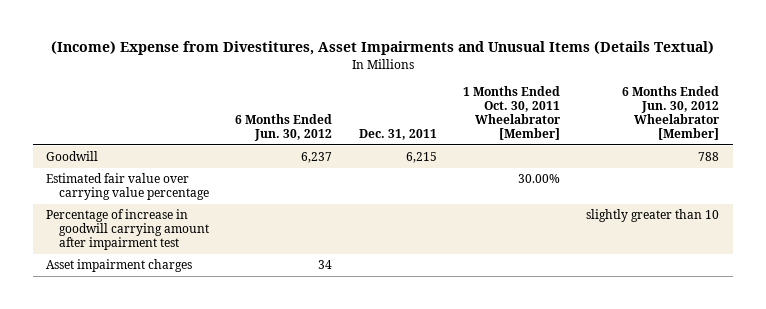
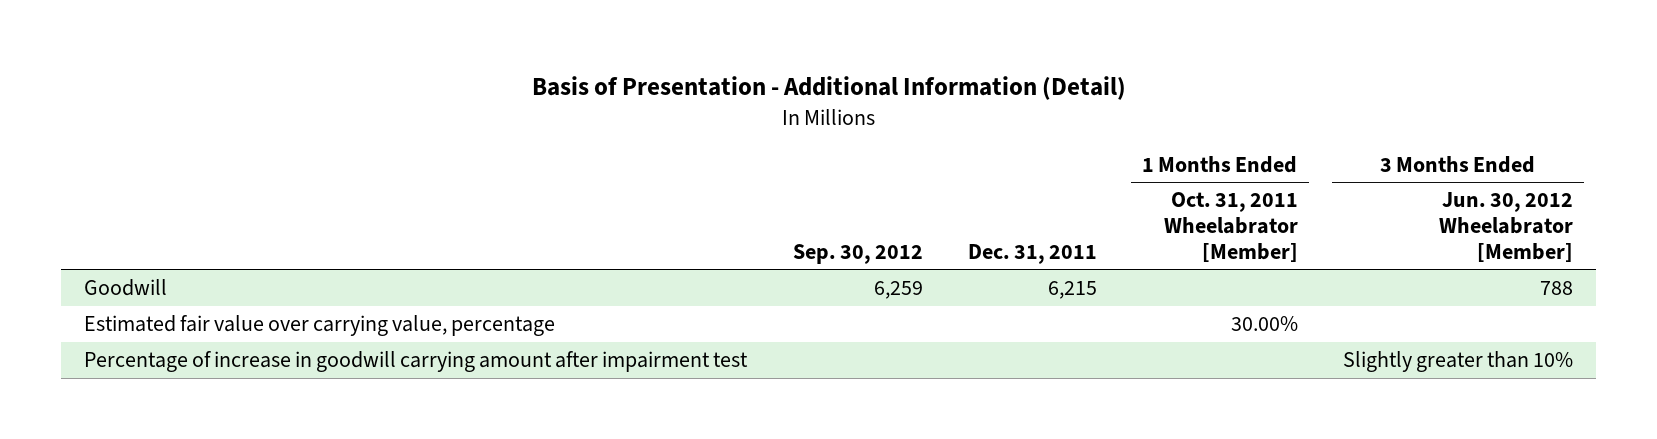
- (Income) Expense from Divestitures, Asset Impairments and Unusual Items (Details Textual)
+ Basis of Presentation - Additional Information (Detail)
- | 6 Months Ended Jun. 30, 2012 | Dec. 31, 2011 | 1 Months Ended Oct. 30, 2011 Wheelabrator [Member] | 6 Months Ended Jun. 30, 2012 Wheelabrator [Member]
+ | Sep. 30, 2012 | Dec. 31, 2011 | 1 Months Ended Oct. 31, 2011 Wheelabrator [Member] | 3 Months Ended Jun. 30, 2012 Wheelabrator [Member]
- Estimated fair value over carrying value percentage | | | 30.00% |
+ Estimated fair value over carrying value, percentage | | | 30.00% |
- Asset impairment charges | 34 | | |

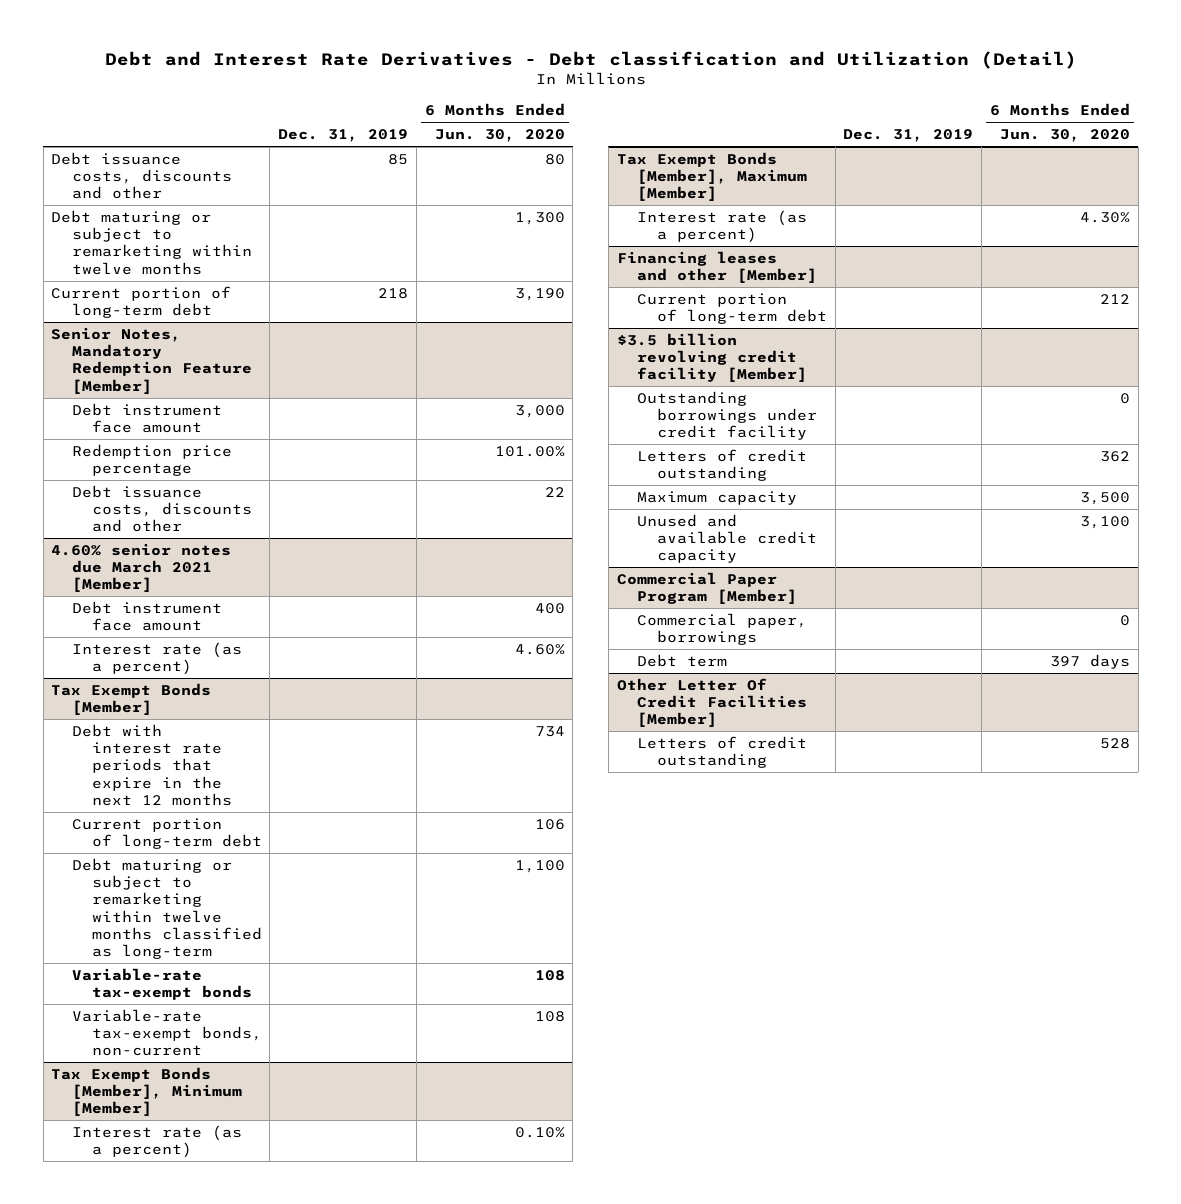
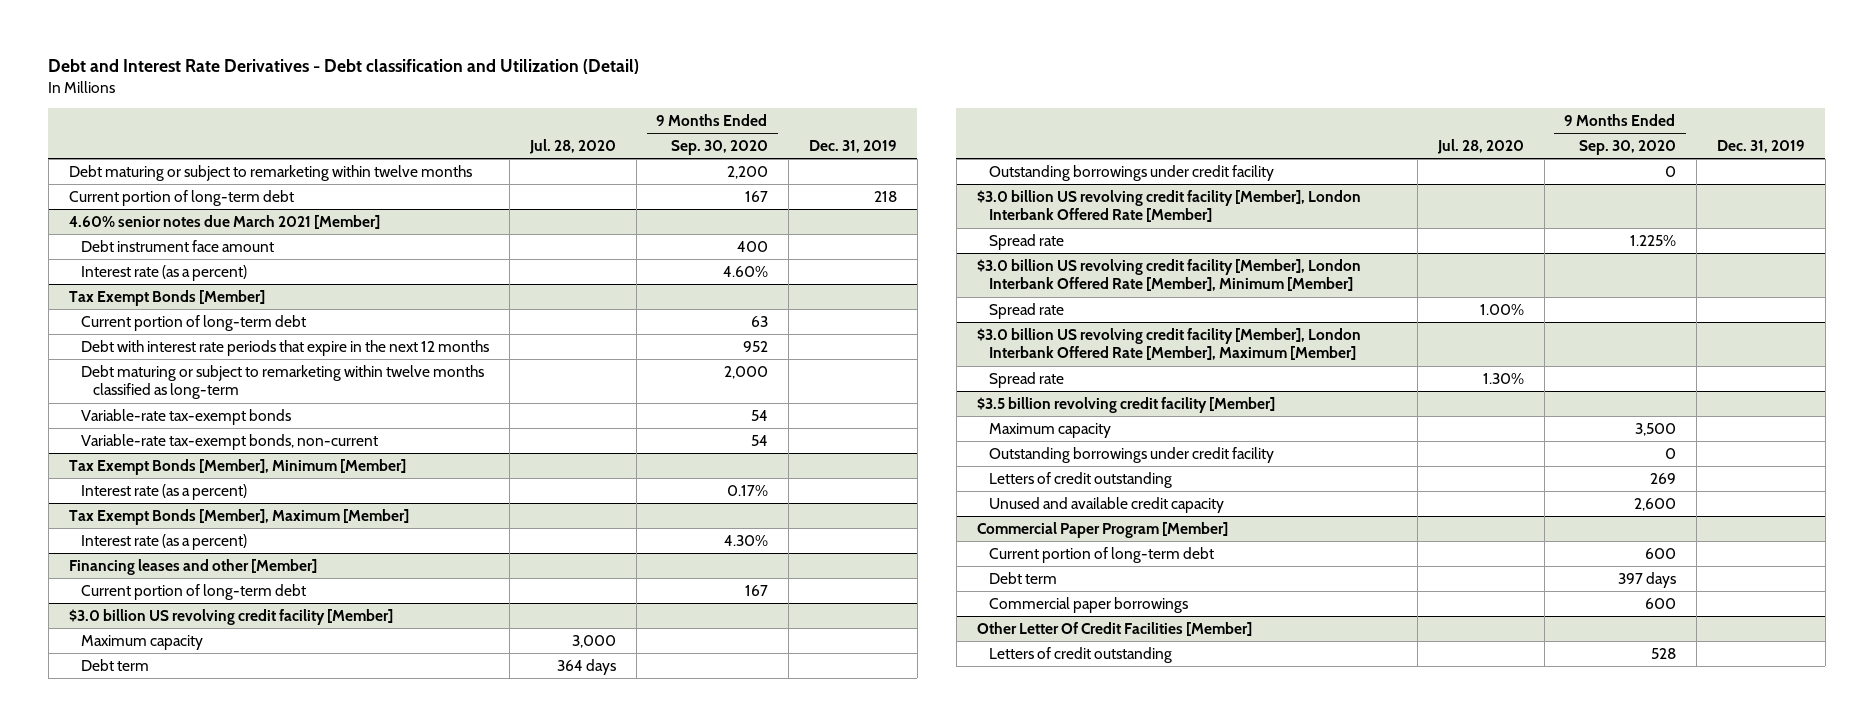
- | Dec. 31, 2019 | 6 Months Ended Jun. 30, 2020
+ | Jul. 28, 2020 | 9 Months Ended Sep. 30, 2020 | Dec. 31, 2019
- Debt issuance costs, discounts and other | 85 | 80
- Senior Notes, Mandatory Redemption Feature [Member]
- Debt instrument face amount | | 3,000
- Redemption price percentage | | 101.00%
- Debt issuance costs, discounts and other | | 22
@ Tax Exempt Bonds [Member]
moved down: Debt with interest rate periods that expire in the next 12 months | | 952 |
+ $3.0 billion US revolving credit facility [Member]
+ Maximum capacity | 3,000 | |
+ Debt term | 364 days | |
+ Outstanding borrowings under credit facility | | 0 |
+ $3.0 billion US revolving credit facility [Member], London Interbank Offered Rate [Member]
+ Spread rate | | 1.225% |
+ $3.0 billion US revolving credit facility [Member], London Interbank Offered Rate [Member], Minimum [Member]
+ Spread rate | 1.00% | |
+ $3.0 billion US revolving credit facility [Member], London Interbank Offered Rate [Member], Maximum [Member]
+ Spread rate | 1.30% | |
@ $3.5 billion revolving credit facility [Member]
moved up: Maximum capacity | | 3,500 |
@ Commercial Paper Program [Member]
- Commercial paper, borrowings | | 0
+ Current portion of long-term debt | | 600 |
+ Commercial paper borrowings | | 600 |

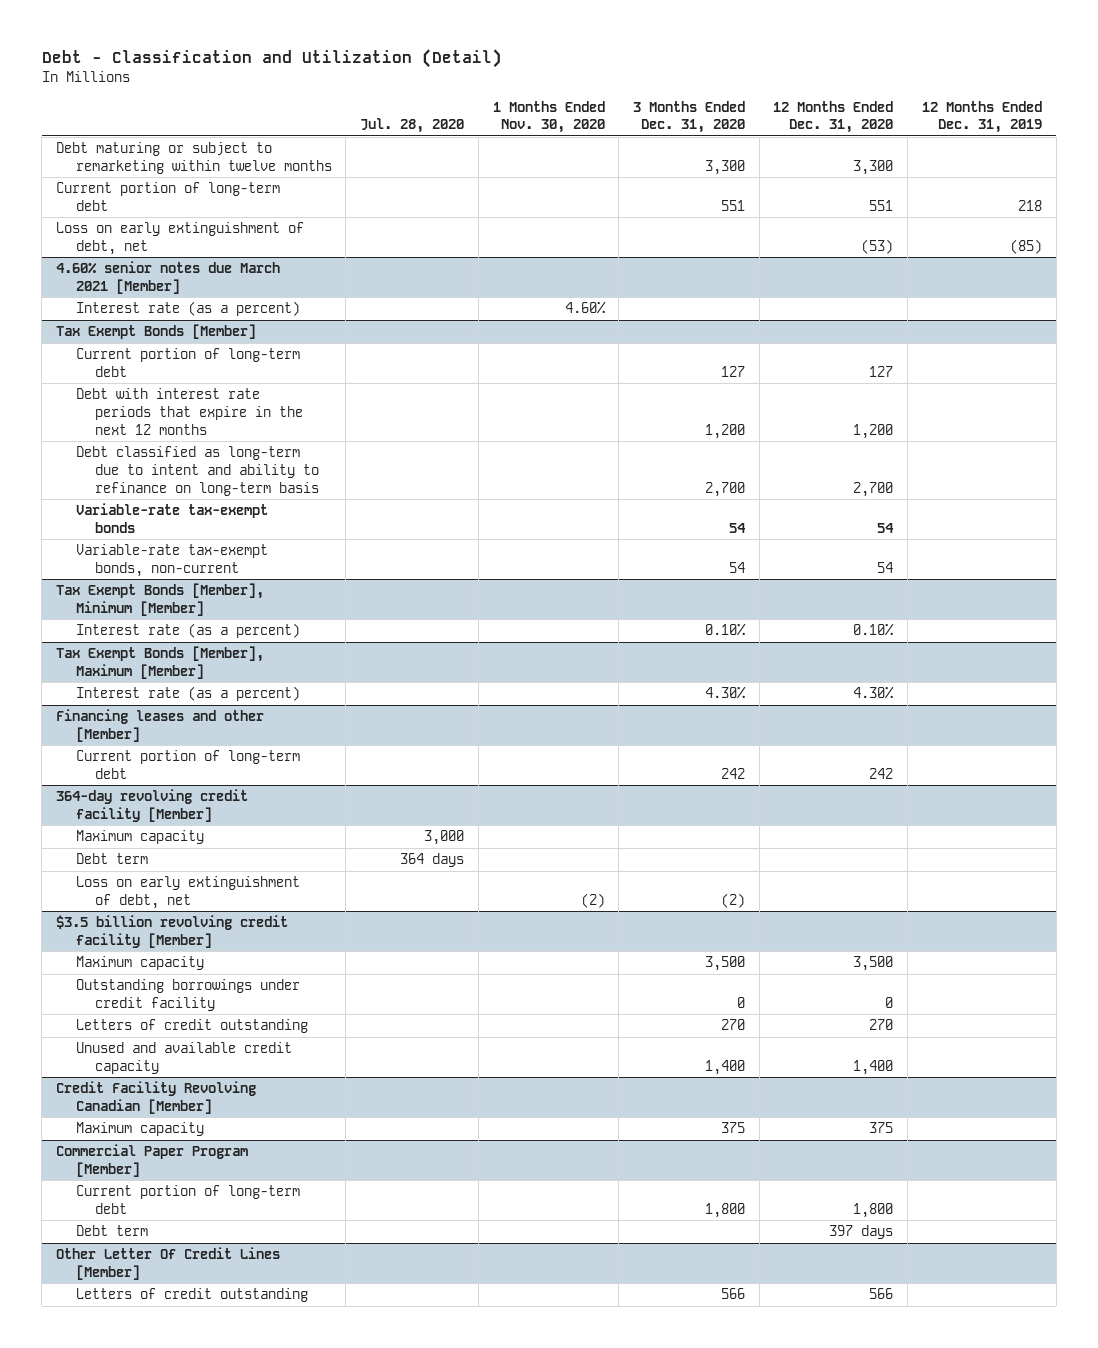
- Debt and Interest Rate Derivatives - Debt classification and Utilization (Detail)
+ Debt - Classification and Utilization (Detail)
- | Jul. 28, 2020 | 9 Months Ended Sep. 30, 2020 | Dec. 31, 2019
+ | Jul. 28, 2020 | 1 Months Ended Nov. 30, 2020 | 3 Months Ended Dec. 31, 2020 | 12 Months Ended Dec. 31, 2020 | 12 Months Ended Dec. 31, 2019
+ Loss on early extinguishment of debt, net | | | | (53) | (85)
@ 4.60% senior notes due March 2021 [Member]
- Debt instrument face amount | | 400 |
@ Tax Exempt Bonds [Member]
- Debt maturing or subject to remarketing within twelve months classified as long-term | | 2,000 |
+ Debt classified as long-term due to intent and ability to refinance on long-term basis | | | 2,700 | 2,700 |
- $3.0 billion US revolving credit facility [Member]
+ 364-day revolving credit facility [Member]
- Outstanding borrowings under credit facility | | 0 |
- $3.0 billion US revolving credit facility [Member], London Interbank Offered Rate [Member]
- Spread rate | | 1.225% |
- $3.0 billion US revolving credit facility [Member], London Interbank Offered Rate [Member], Minimum [Member]
- Spread rate | 1.00% | |
- $3.0 billion US revolving credit facility [Member], London Interbank Offered Rate [Member], Maximum [Member]
- Spread rate | 1.30% | |
+ Loss on early extinguishment of debt, net | | (2) | (2) | |
+ Credit Facility Revolving Canadian [Member]
+ Maximum capacity | | | 375 | 375 |
@ Commercial Paper Program [Member]
- Commercial paper borrowings | | 600 |
- Other Letter Of Credit Facilities [Member]
+ Other Letter Of Credit Lines [Member]

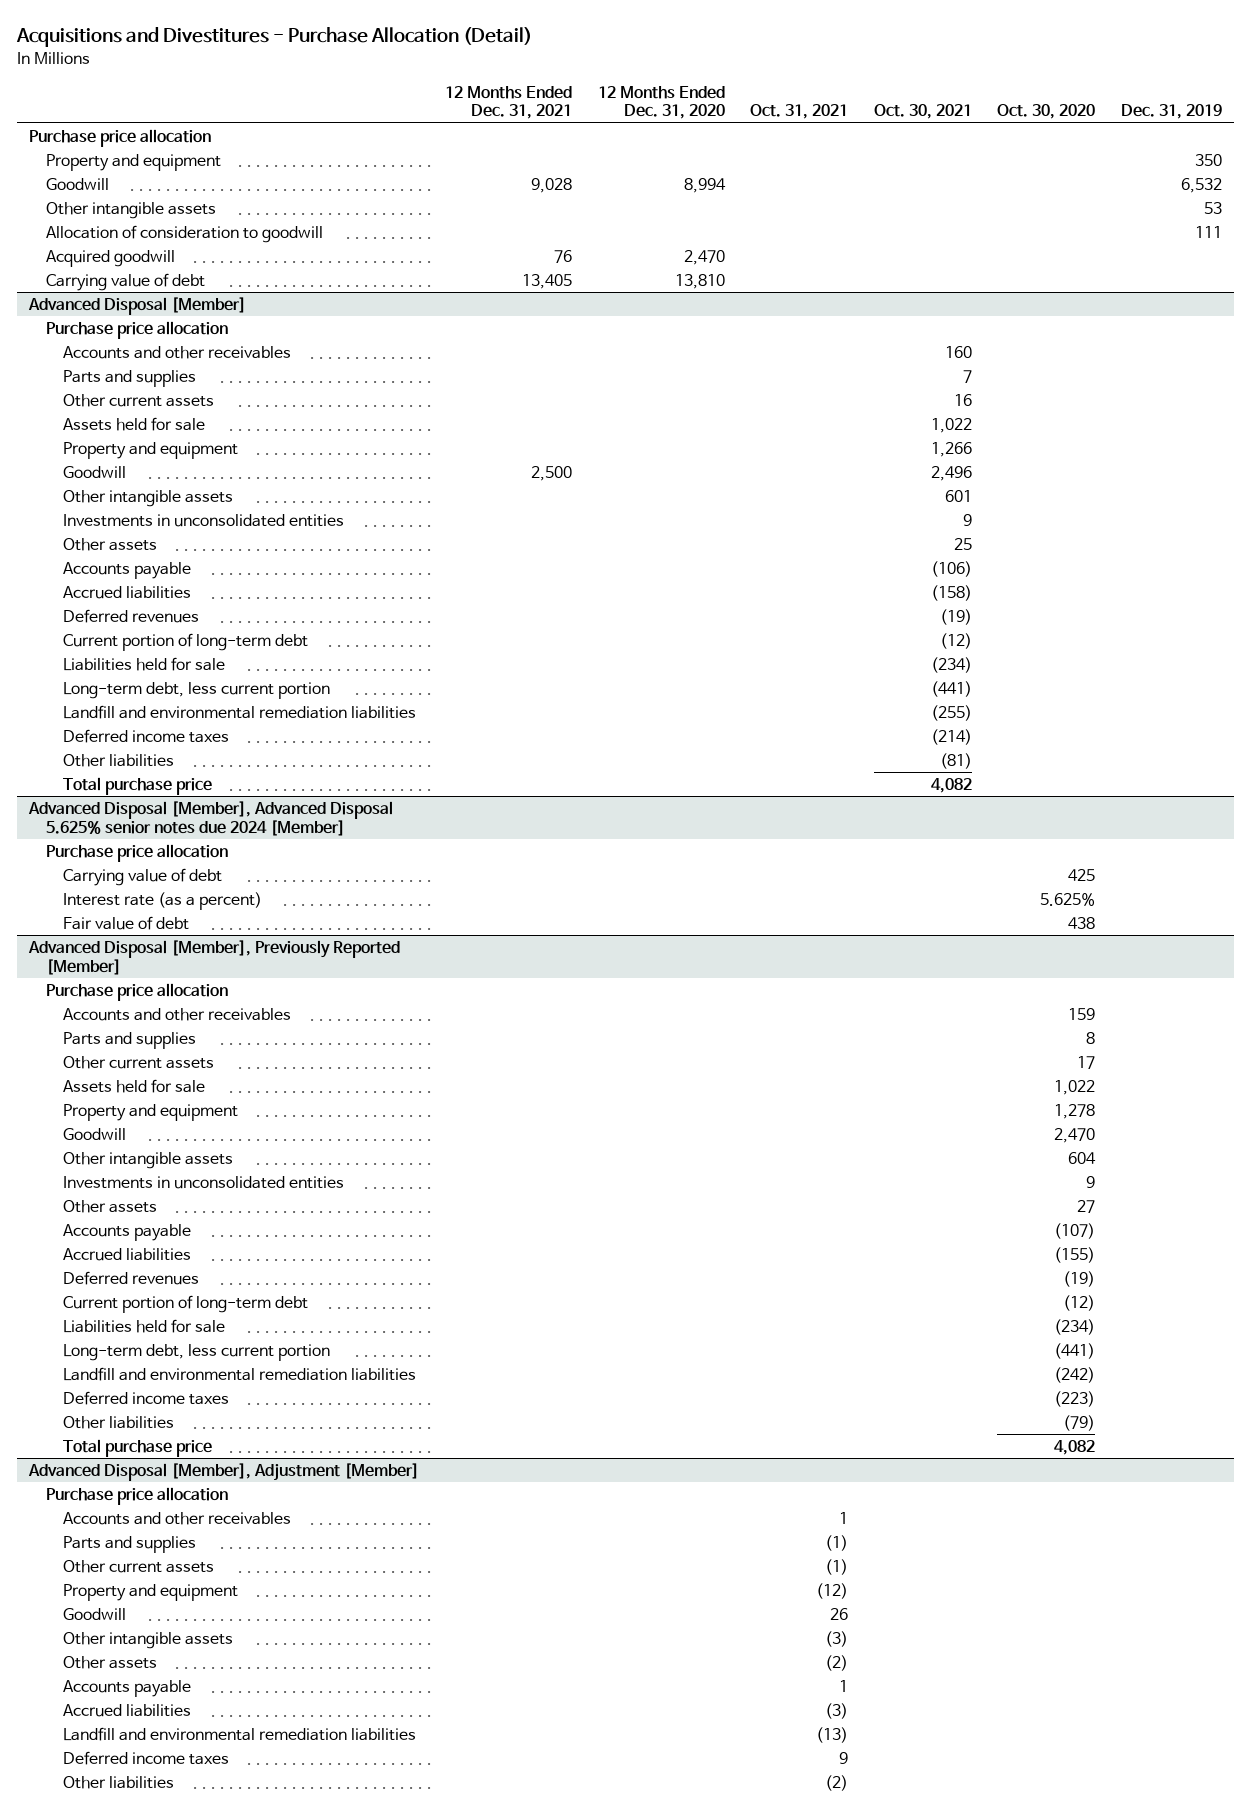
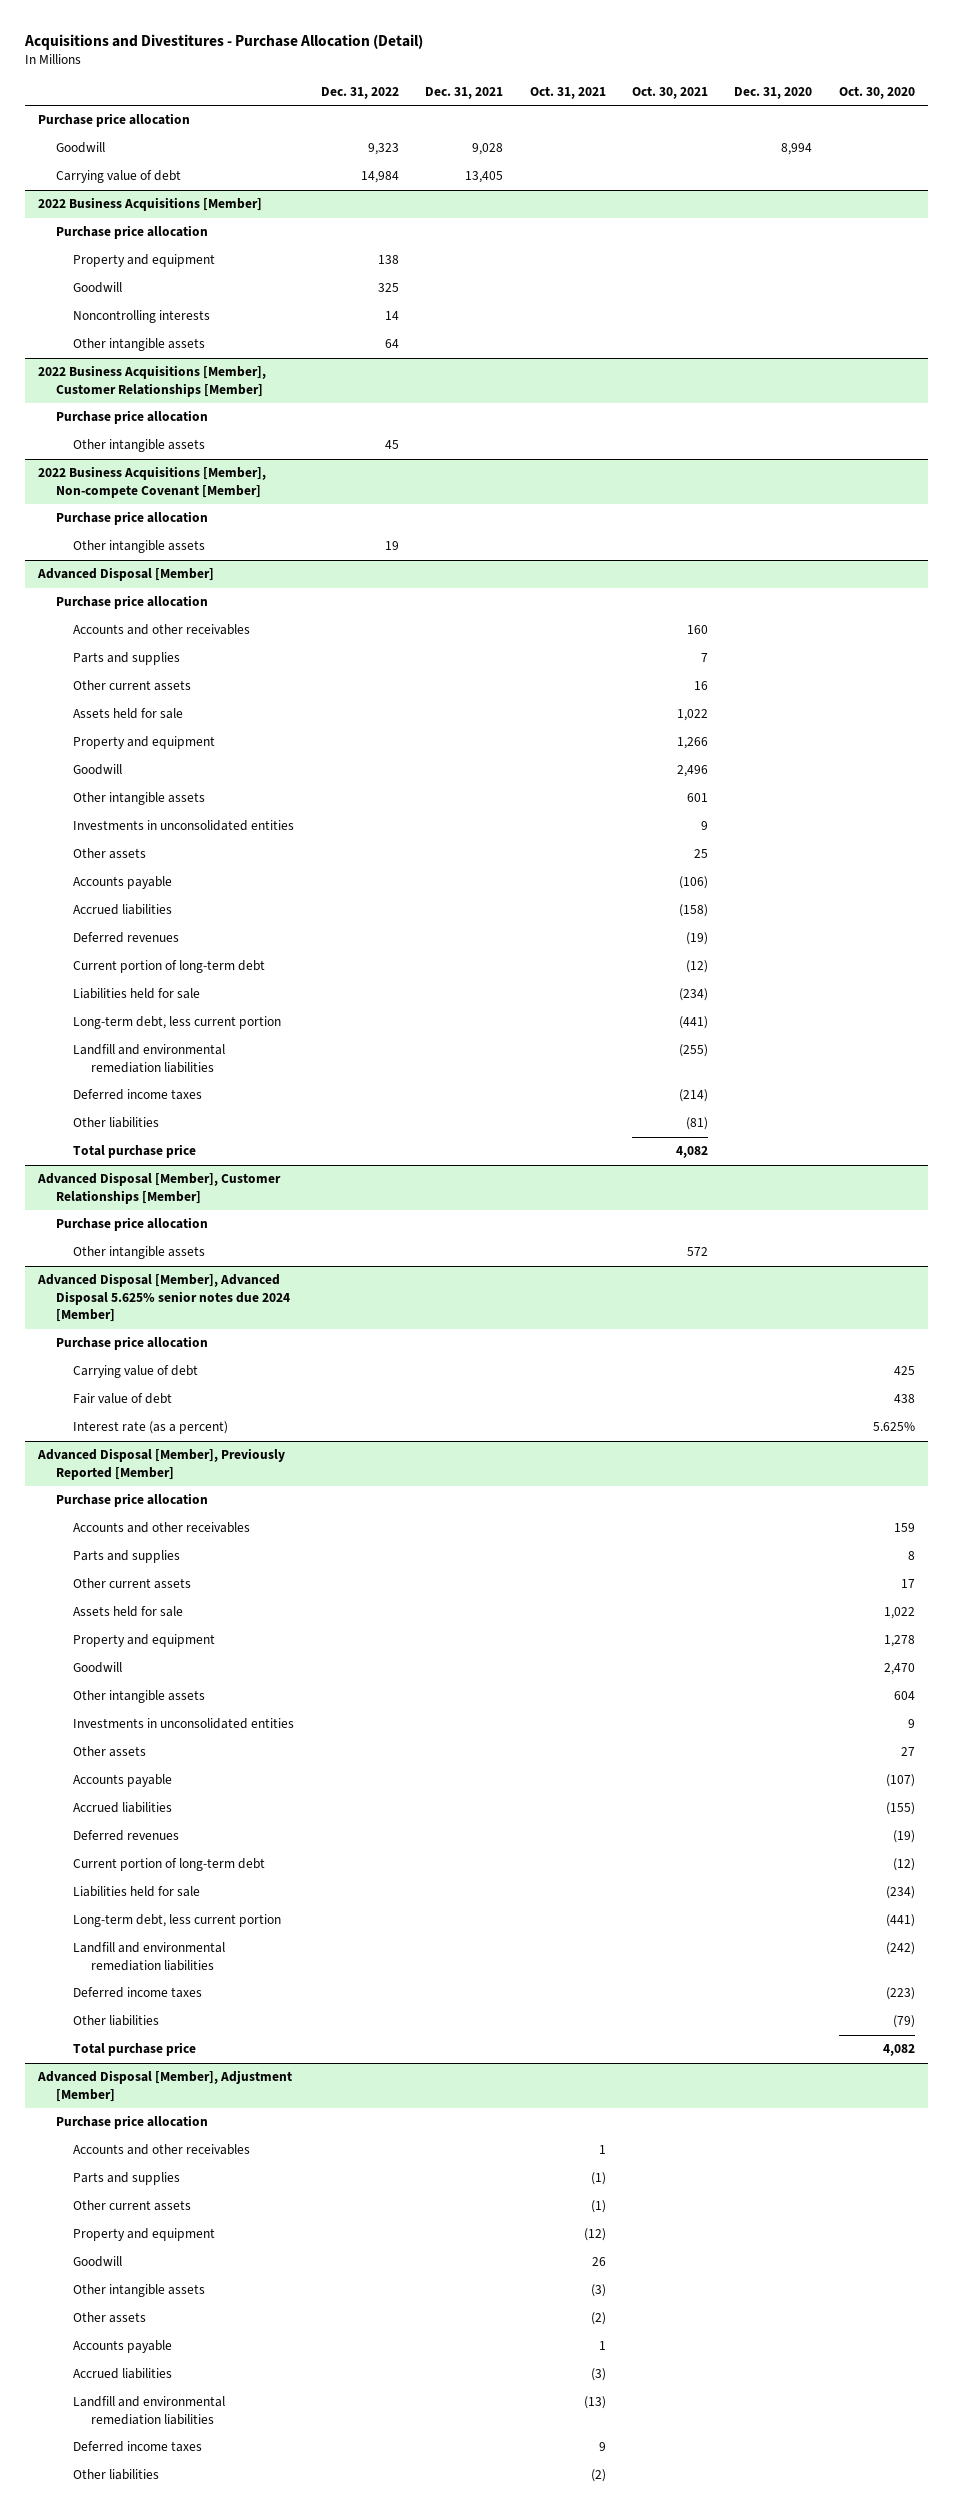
- | 12 Months Ended Dec. 31, 2021 | 12 Months Ended Dec. 31, 2020 | Oct. 31, 2021 | Oct. 30, 2021 | Oct. 30, 2020 | Dec. 31, 2019
+ | Dec. 31, 2022 | Dec. 31, 2021 | Oct. 31, 2021 | Oct. 30, 2021 | Dec. 31, 2020 | Oct. 30, 2020
- Property and equipment | | | | | | 350
- Other intangible assets | | | | | | 53
- Allocation of consideration to goodwill | | | | | | 111
- Acquired goodwill | 76 | 2,470 | | | |
+ 2022 Business Acquisitions [Member]
+ Purchase price allocation
+ Property and equipment | 138 | | | | |
+ Goodwill | 325 | | | | |
+ Noncontrolling interests | 14 | | | | |
+ Other intangible assets | 64 | | | | |
+ 2022 Business Acquisitions [Member], Customer Relationships [Member]
+ Purchase price allocation
+ Other intangible assets | 45 | | | | |
+ 2022 Business Acquisitions [Member], Non-compete Covenant [Member]
+ Purchase price allocation
+ Other intangible assets | 19 | | | | |
+ Advanced Disposal [Member], Customer Relationships [Member]
+ Purchase price allocation
+ Other intangible assets | | | | 572 | |
@ Advanced Disposal [Member], Advanced Disposal 5.625% senior notes due 2024 [Member]
moved down: Interest rate (as a percent) | | | | | | 5.625%

